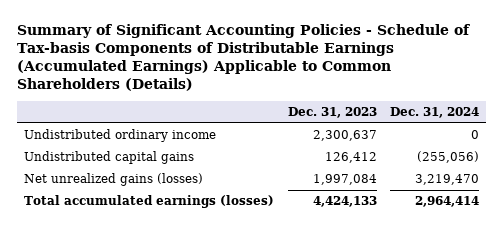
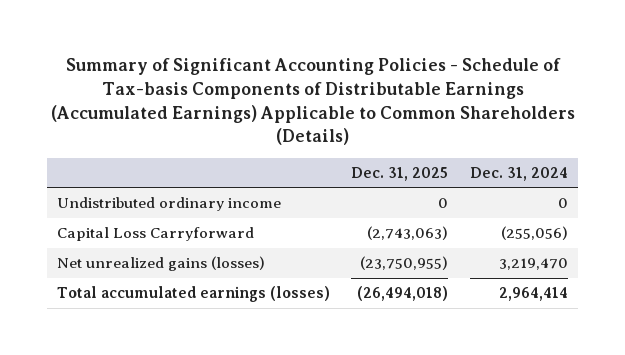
- | Dec. 31, 2023 | Dec. 31, 2024
+ | Dec. 31, 2025 | Dec. 31, 2024
- Undistributed capital gains | 126,412 | (255,056)
+ Capital Loss Carryforward | (2,743,063) | (255,056)

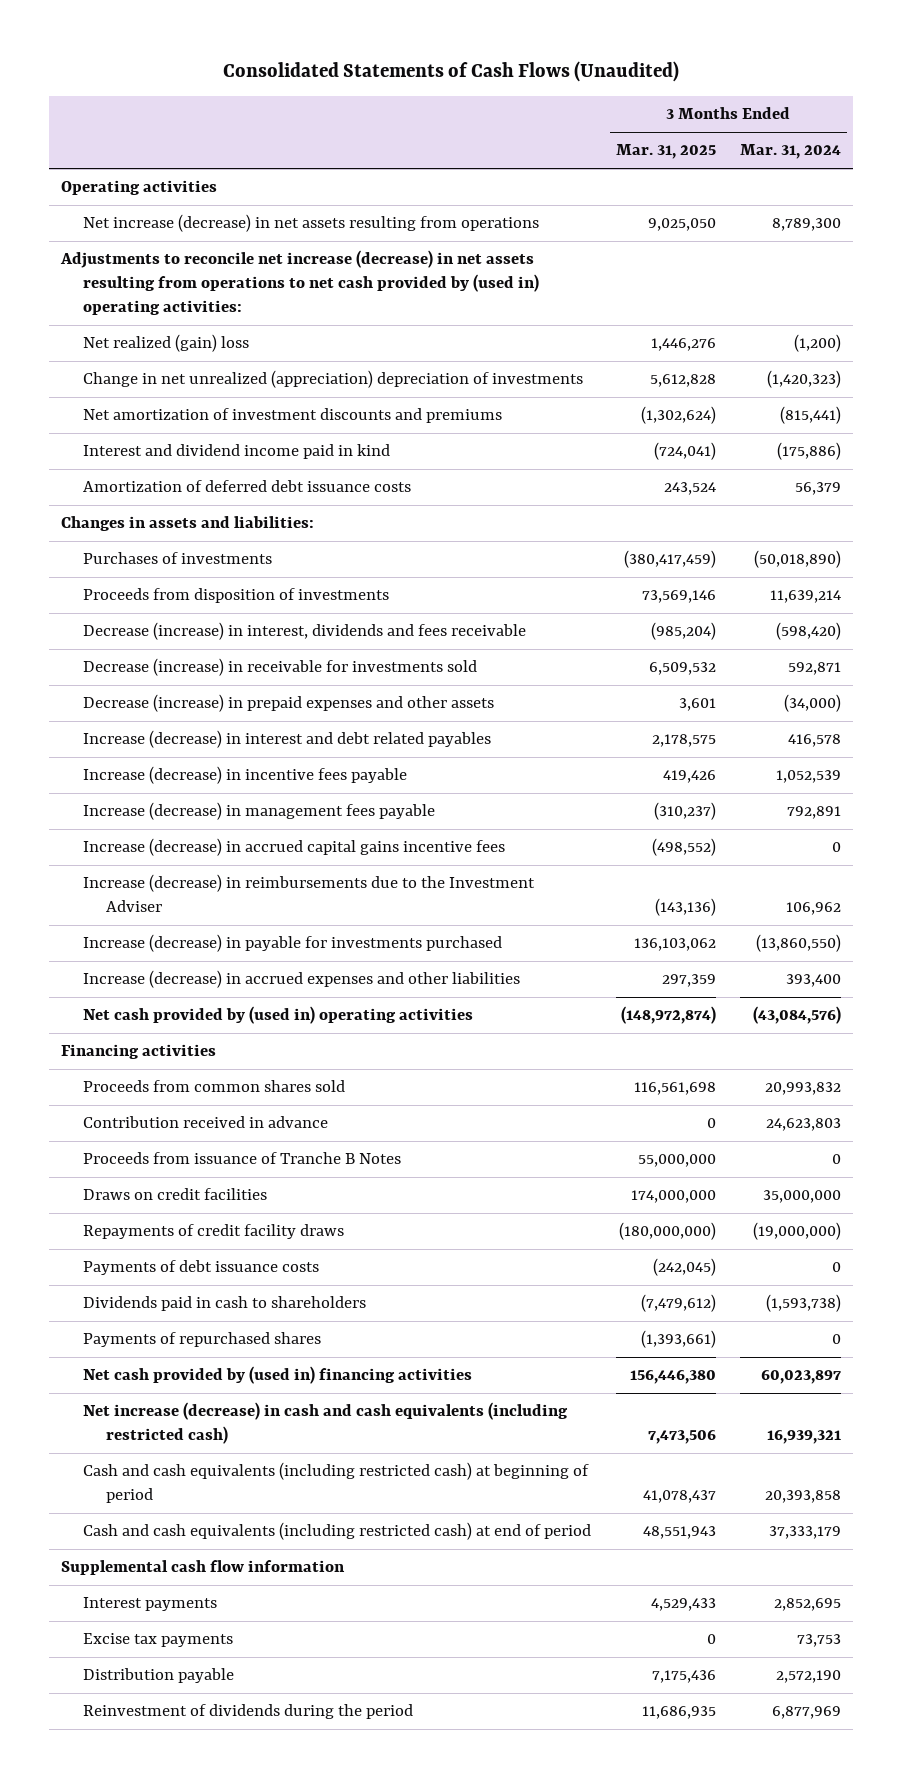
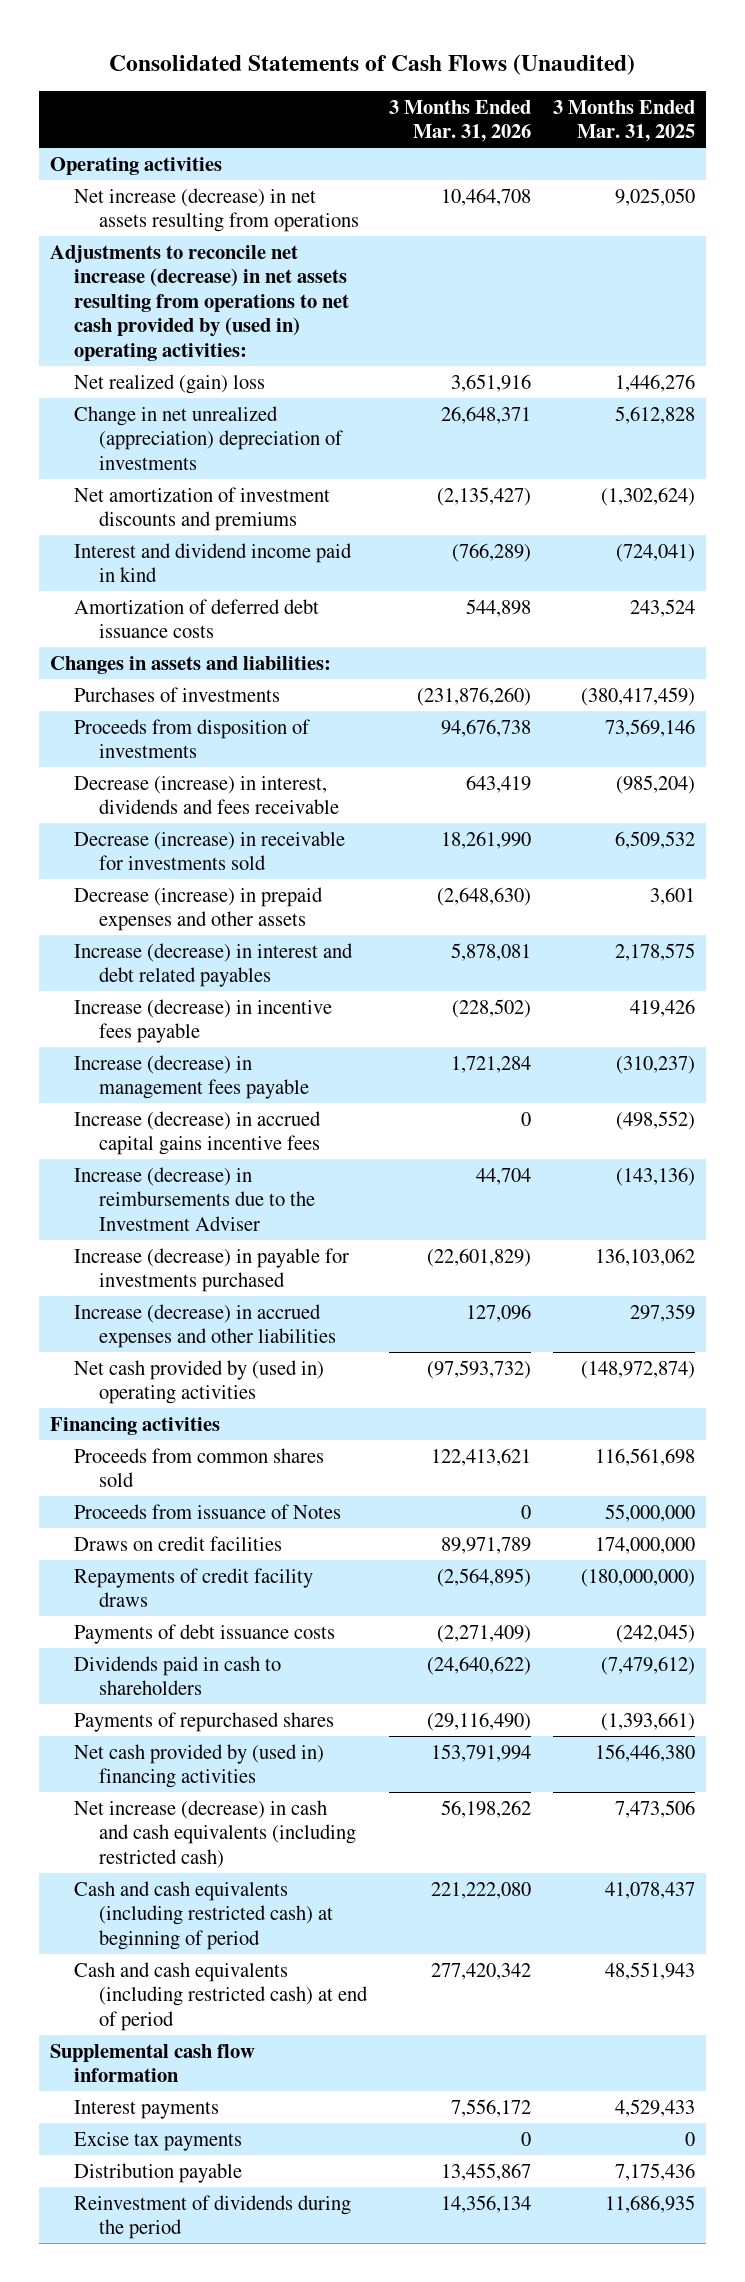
- | 3 Months Ended Mar. 31, 2025 | 3 Months Ended Mar. 31, 2024
+ | 3 Months Ended Mar. 31, 2026 | 3 Months Ended Mar. 31, 2025
- Contribution received in advance | 0 | 24,623,803
- Proceeds from issuance of Tranche B Notes | 55,000,000 | 0
+ Proceeds from issuance of Notes | 0 | 55,000,000

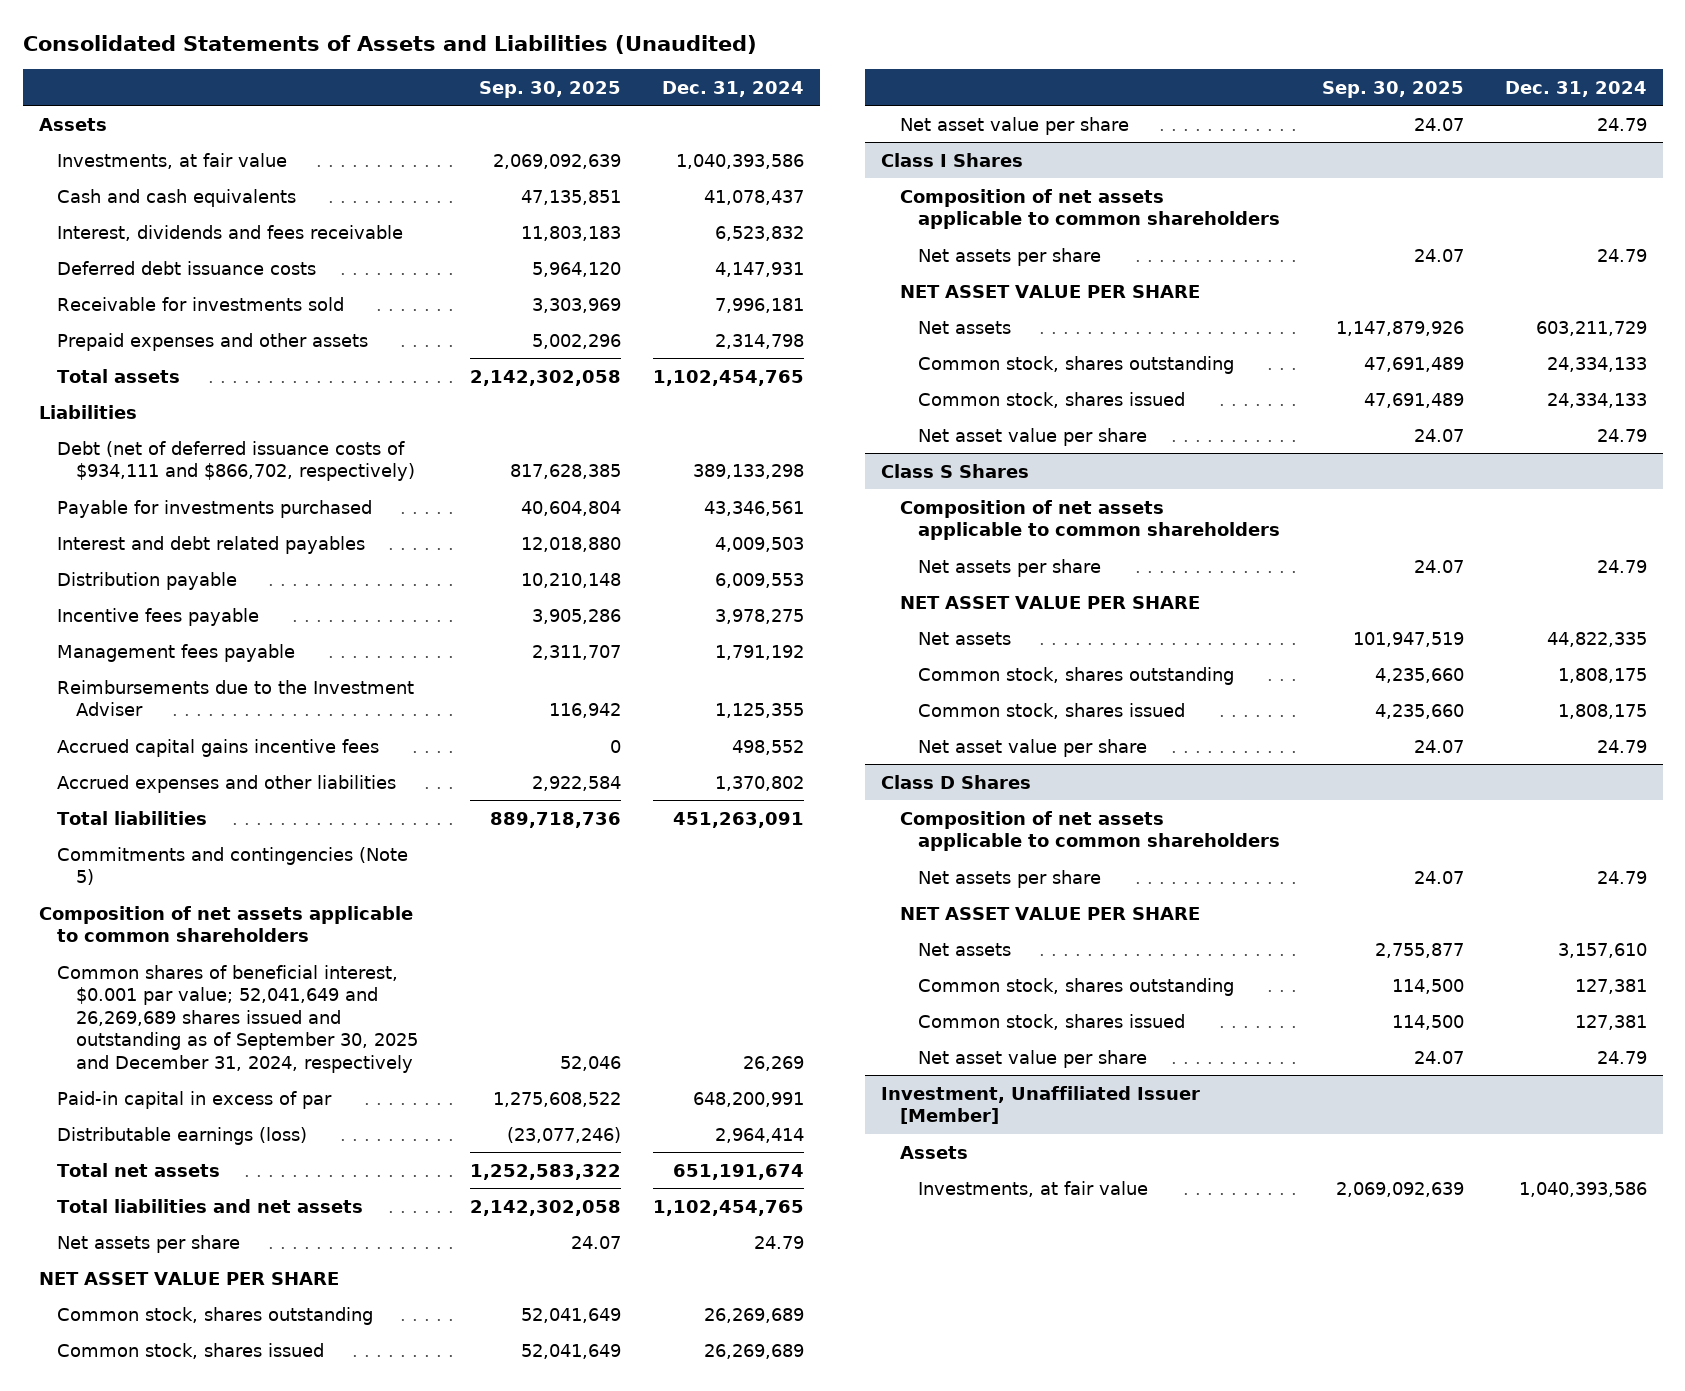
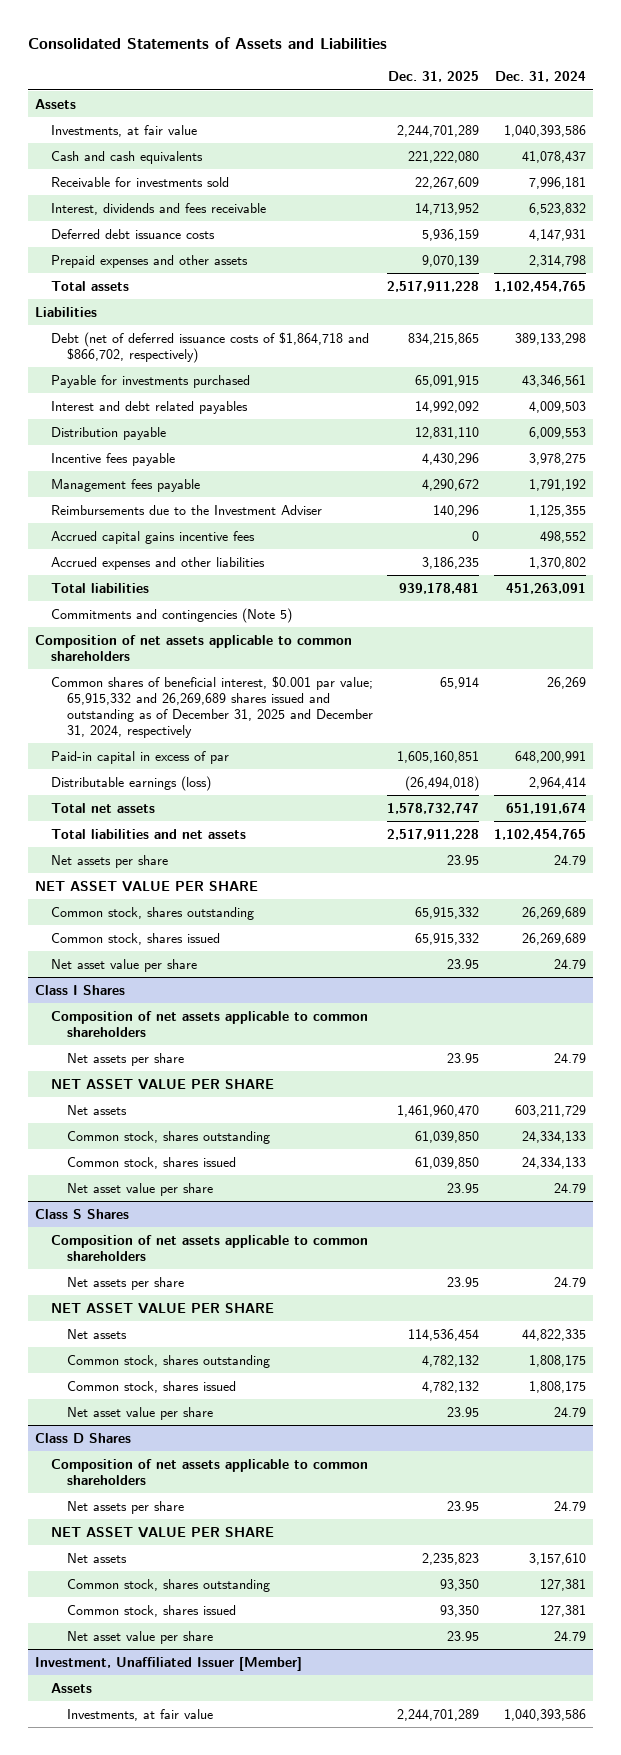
- Consolidated Statements of Assets and Liabilities (Unaudited)
+ Consolidated Statements of Assets and Liabilities
- | Sep. 30, 2025 | Dec. 31, 2024
+ | Dec. 31, 2025 | Dec. 31, 2024
moved up: Receivable for investments sold | 22,267,609 | 7,996,181
- Debt (net of deferred issuance costs of $934,111 and $866,702, respectively) | 817,628,385 | 389,133,298
+ Debt (net of deferred issuance costs of $1,864,718 and $866,702, respectively) | 834,215,865 | 389,133,298
- Common shares of beneficial interest, $0.001 par value; 52,041,649 and 26,269,689 shares issued and outstanding as of September 30, 2025 and December 31, 2024, respectively | 52,046 | 26,269
+ Common shares of beneficial interest, $0.001 par value; 65,915,332 and 26,269,689 shares issued and outstanding as of December 31, 2025 and December 31, 2024, respectively | 65,914 | 26,269

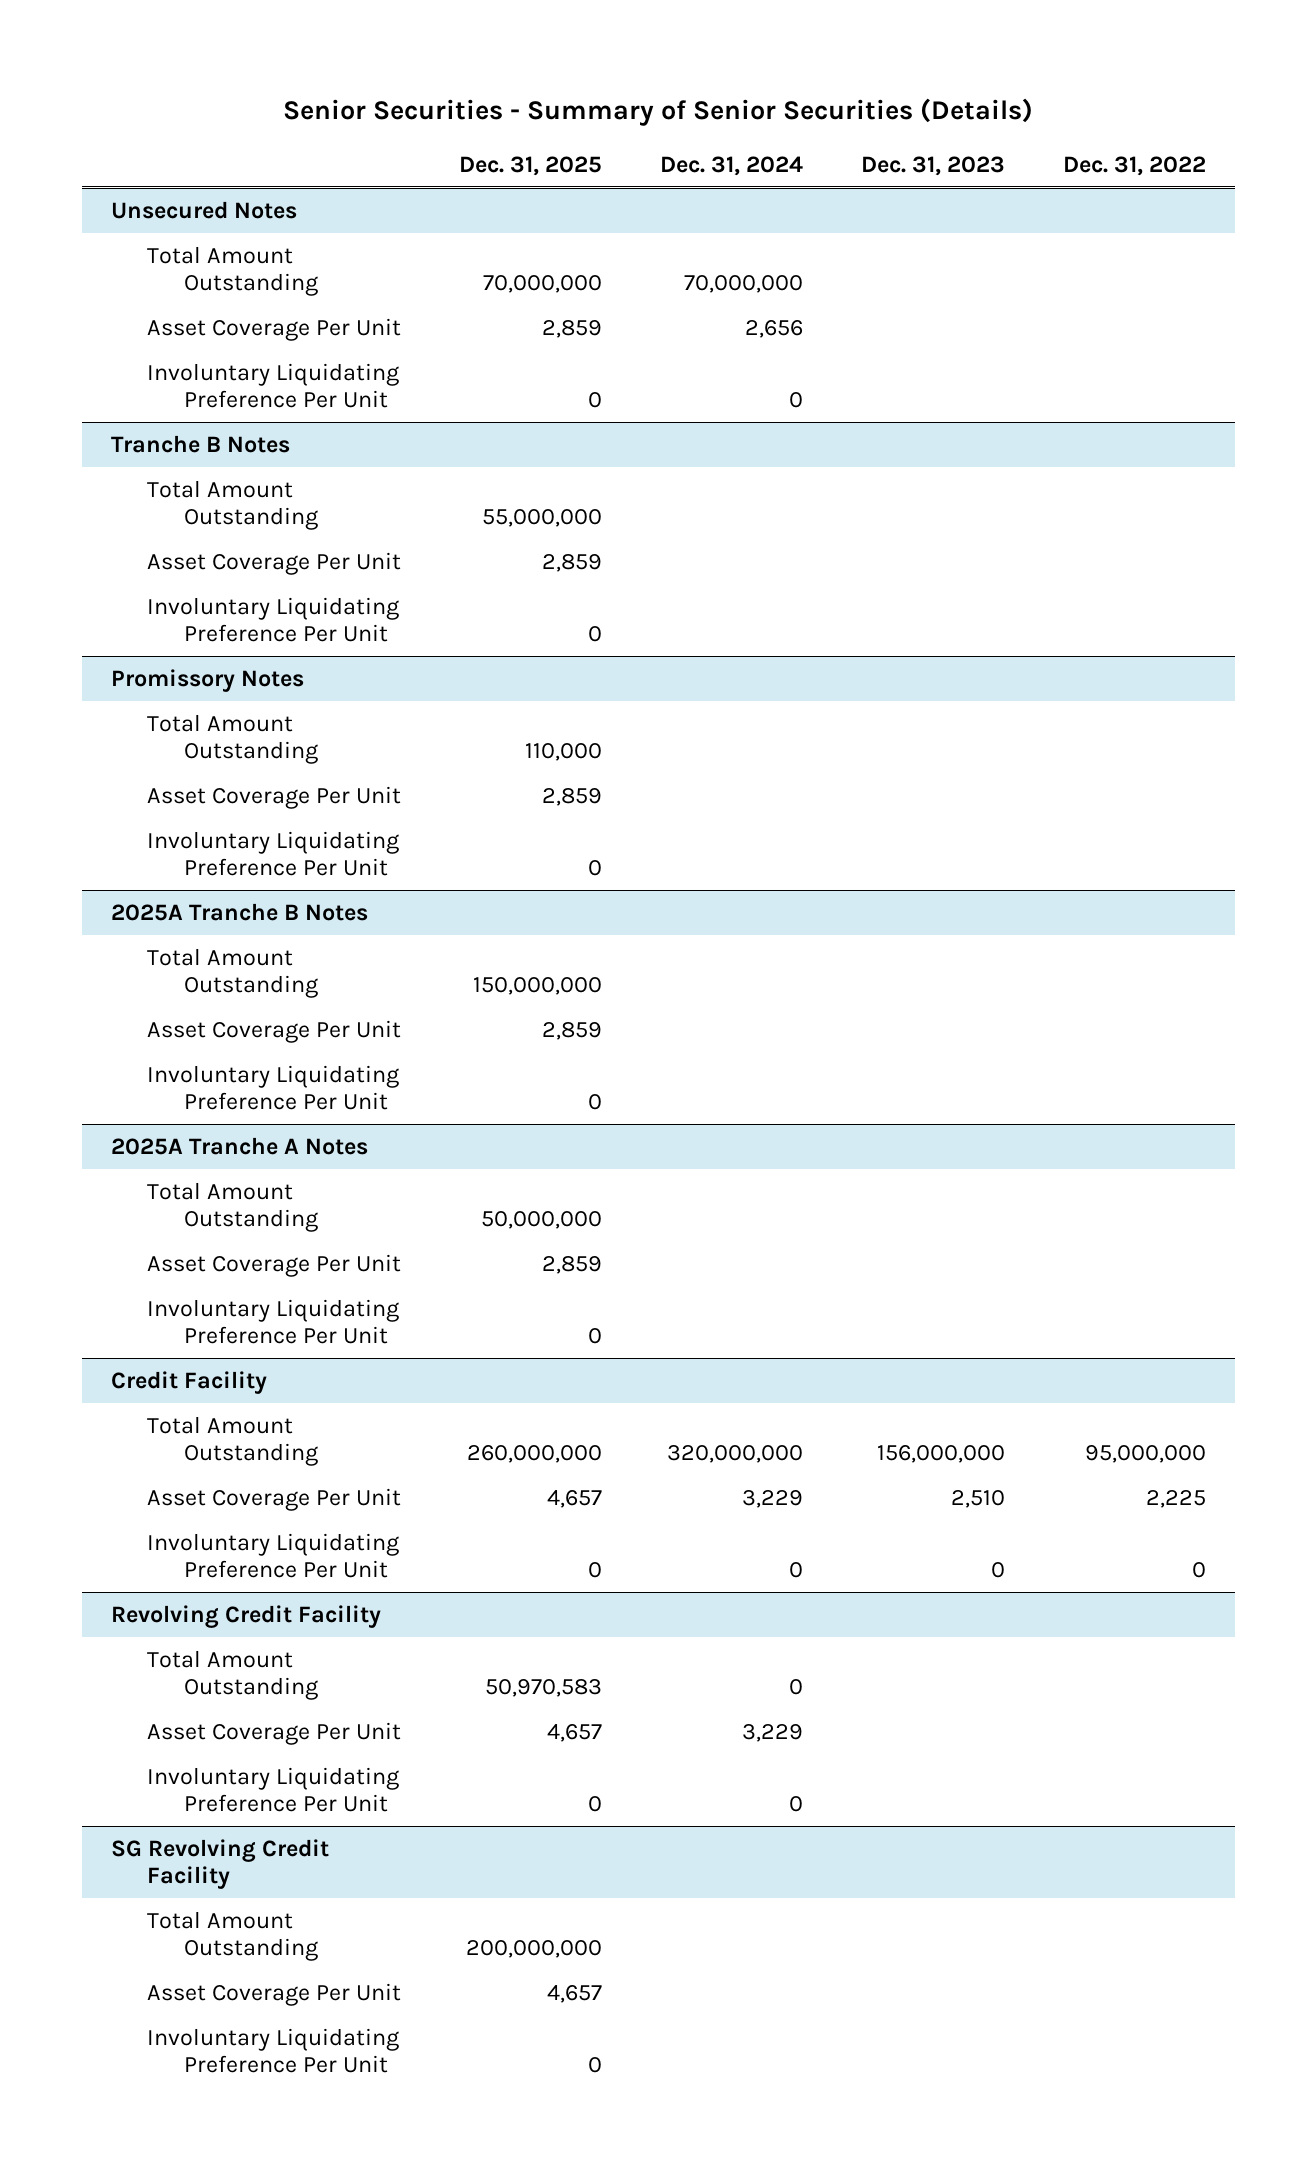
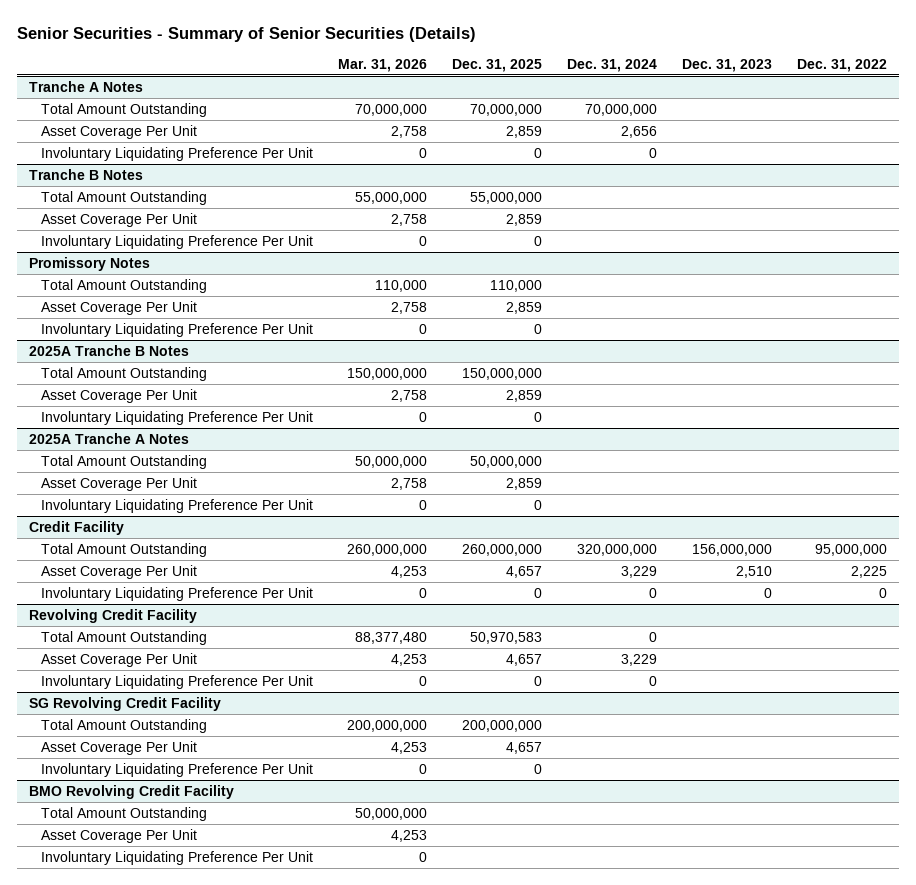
- | Dec. 31, 2025 | Dec. 31, 2024 | Dec. 31, 2023 | Dec. 31, 2022
+ | Mar. 31, 2026 | Dec. 31, 2025 | Dec. 31, 2024 | Dec. 31, 2023 | Dec. 31, 2022
- Unsecured Notes
+ Tranche A Notes
+ BMO Revolving Credit Facility
+ Total Amount Outstanding | 50,000,000 | | | |
+ Asset Coverage Per Unit | 4,253 | | | |
+ Involuntary Liquidating Preference Per Unit | 0 | | | |

